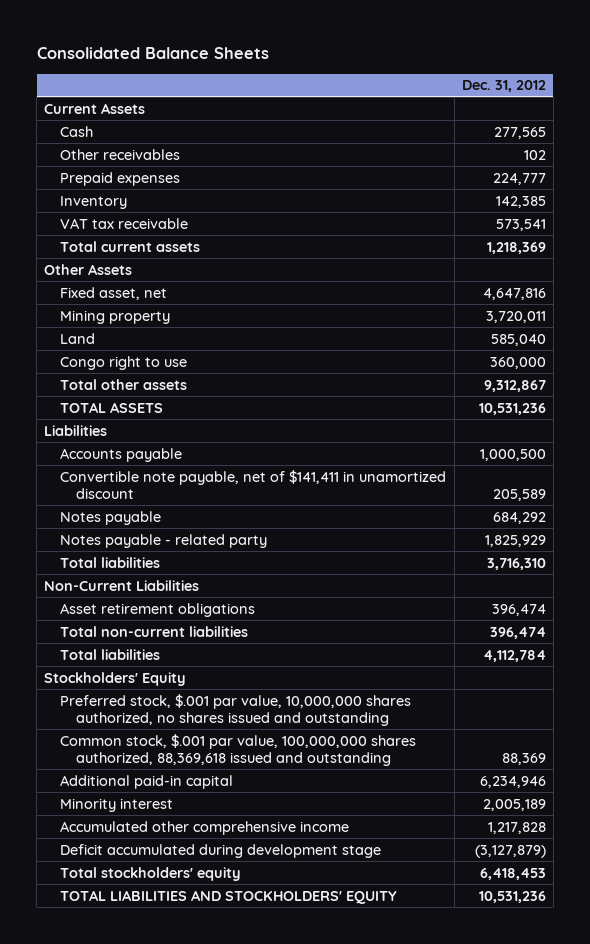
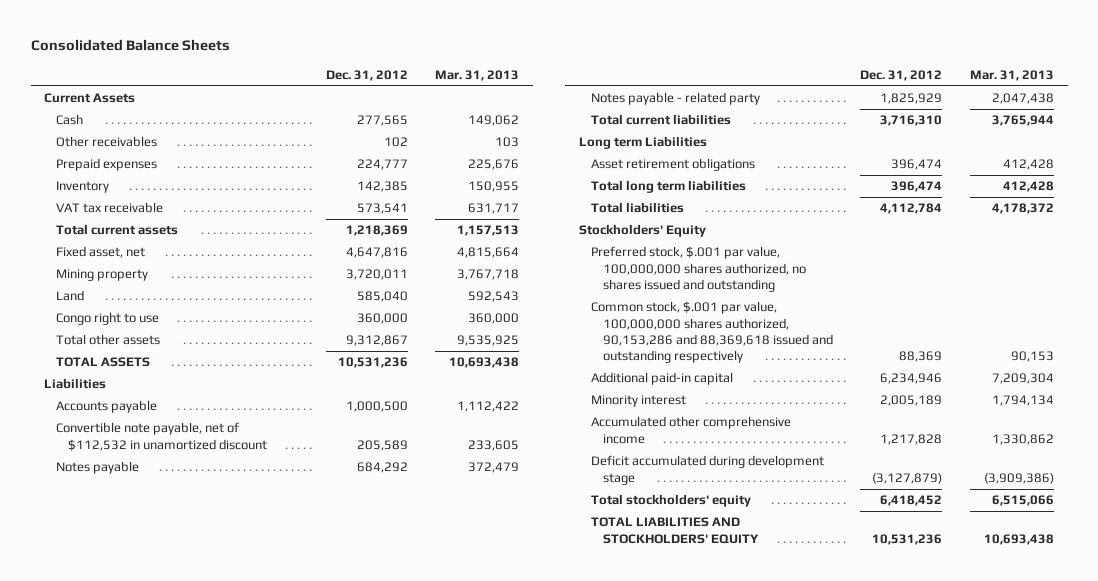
- | Dec. 31, 2012
+ | Dec. 31, 2012 | Mar. 31, 2013
- Other Assets
- Convertible note payable, net of $141,411 in unamortized discount | 205,589
+ Convertible note payable, net of $112,532 in unamortized discount | 205,589 | 233,605
- Total liabilities | 3,716,310
- Non-Current Liabilities
+ Total current liabilities | 3,716,310 | 3,765,944
+ Long term Liabilities
- Total non-current liabilities | 396,474
+ Total long term liabilities | 396,474 | 412,428
- Preferred stock, $.001 par value, 10,000,000 shares authorized, no shares issued and outstanding
- Common stock, $.001 par value, 100,000,000 shares authorized, 88,369,618 issued and outstanding | 88,369
+ Preferred stock, $.001 par value, 100,000,000 shares authorized, no shares issued and outstanding
+ Common stock, $.001 par value, 100,000,000 shares authorized, 90,153,286 and 88,369,618 issued and outstanding respectively | 88,369 | 90,153
- Total stockholders' equity | 6,418,453
+ Total stockholders' equity | 6,418,452 | 6,515,066

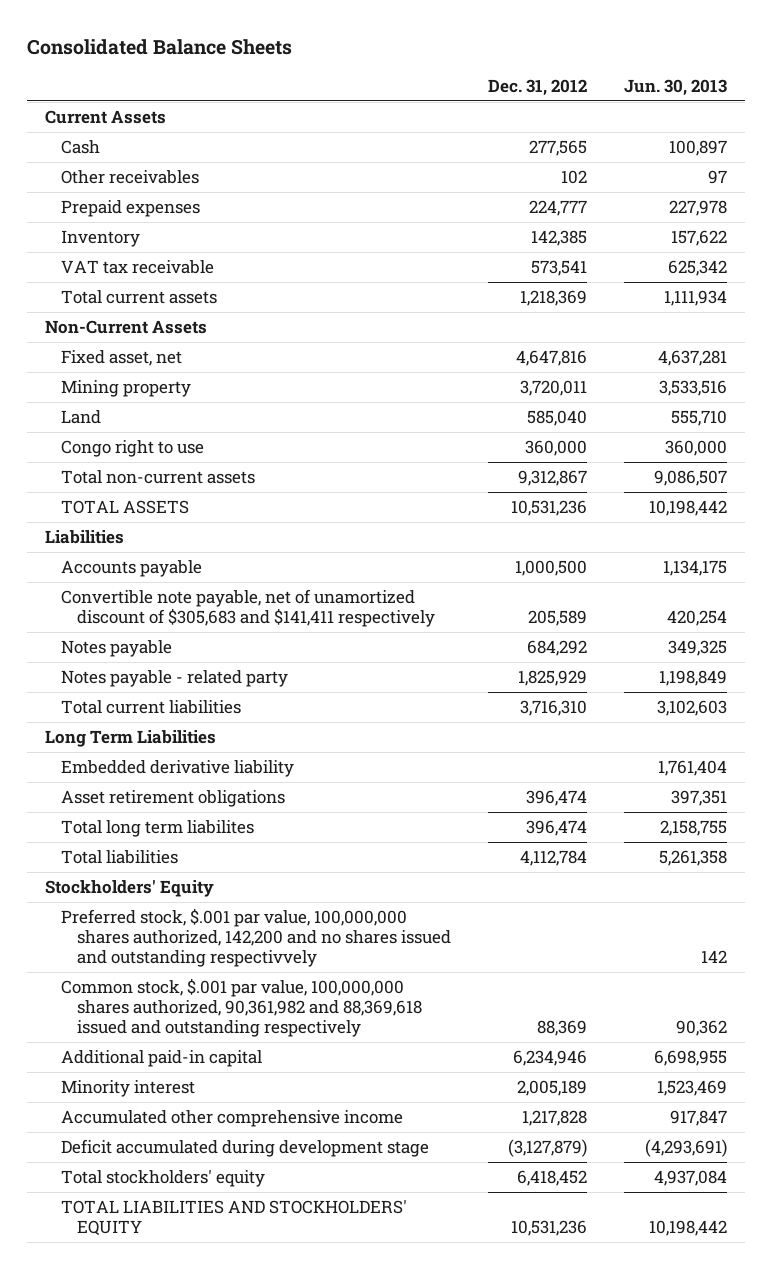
- | Dec. 31, 2012 | Mar. 31, 2013
+ | Dec. 31, 2012 | Jun. 30, 2013
+ Non-Current Assets
- Total other assets | 9,312,867 | 9,535,925
+ Total non-current assets | 9,312,867 | 9,086,507
- Convertible note payable, net of $112,532 in unamortized discount | 205,589 | 233,605
+ Convertible note payable, net of unamortized discount of $305,683 and $141,411 respectively | 205,589 | 420,254
- Long term Liabilities
+ Long Term Liabilities
+ Embedded derivative liability | | 1,761,404
- Total long term liabilities | 396,474 | 412,428
+ Total long term liabilites | 396,474 | 2,158,755
- Preferred stock, $.001 par value, 100,000,000 shares authorized, no shares issued and outstanding
- Common stock, $.001 par value, 100,000,000 shares authorized, 90,153,286 and 88,369,618 issued and outstanding respectively | 88,369 | 90,153
+ Preferred stock, $.001 par value, 100,000,000 shares authorized, 142,200 and no shares issued and outstanding respectivvely | | 142
+ Common stock, $.001 par value, 100,000,000 shares authorized, 90,361,982 and 88,369,618 issued and outstanding respectively | 88,369 | 90,362

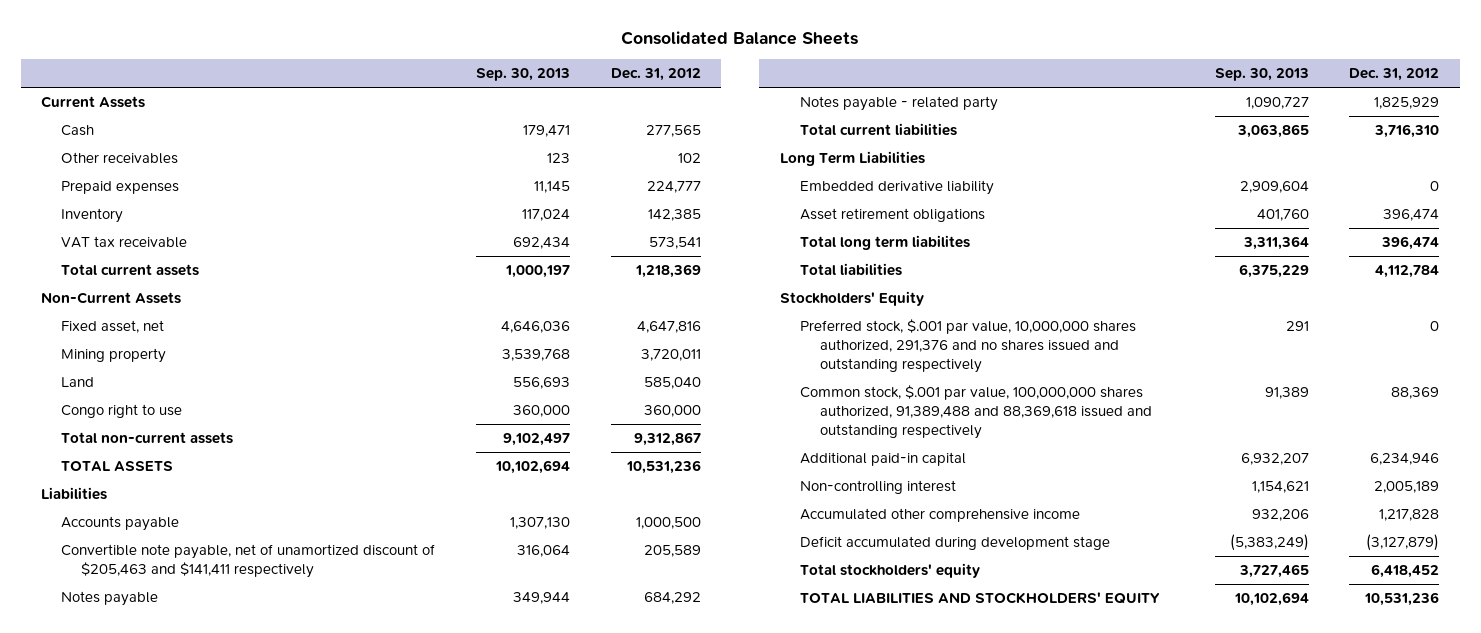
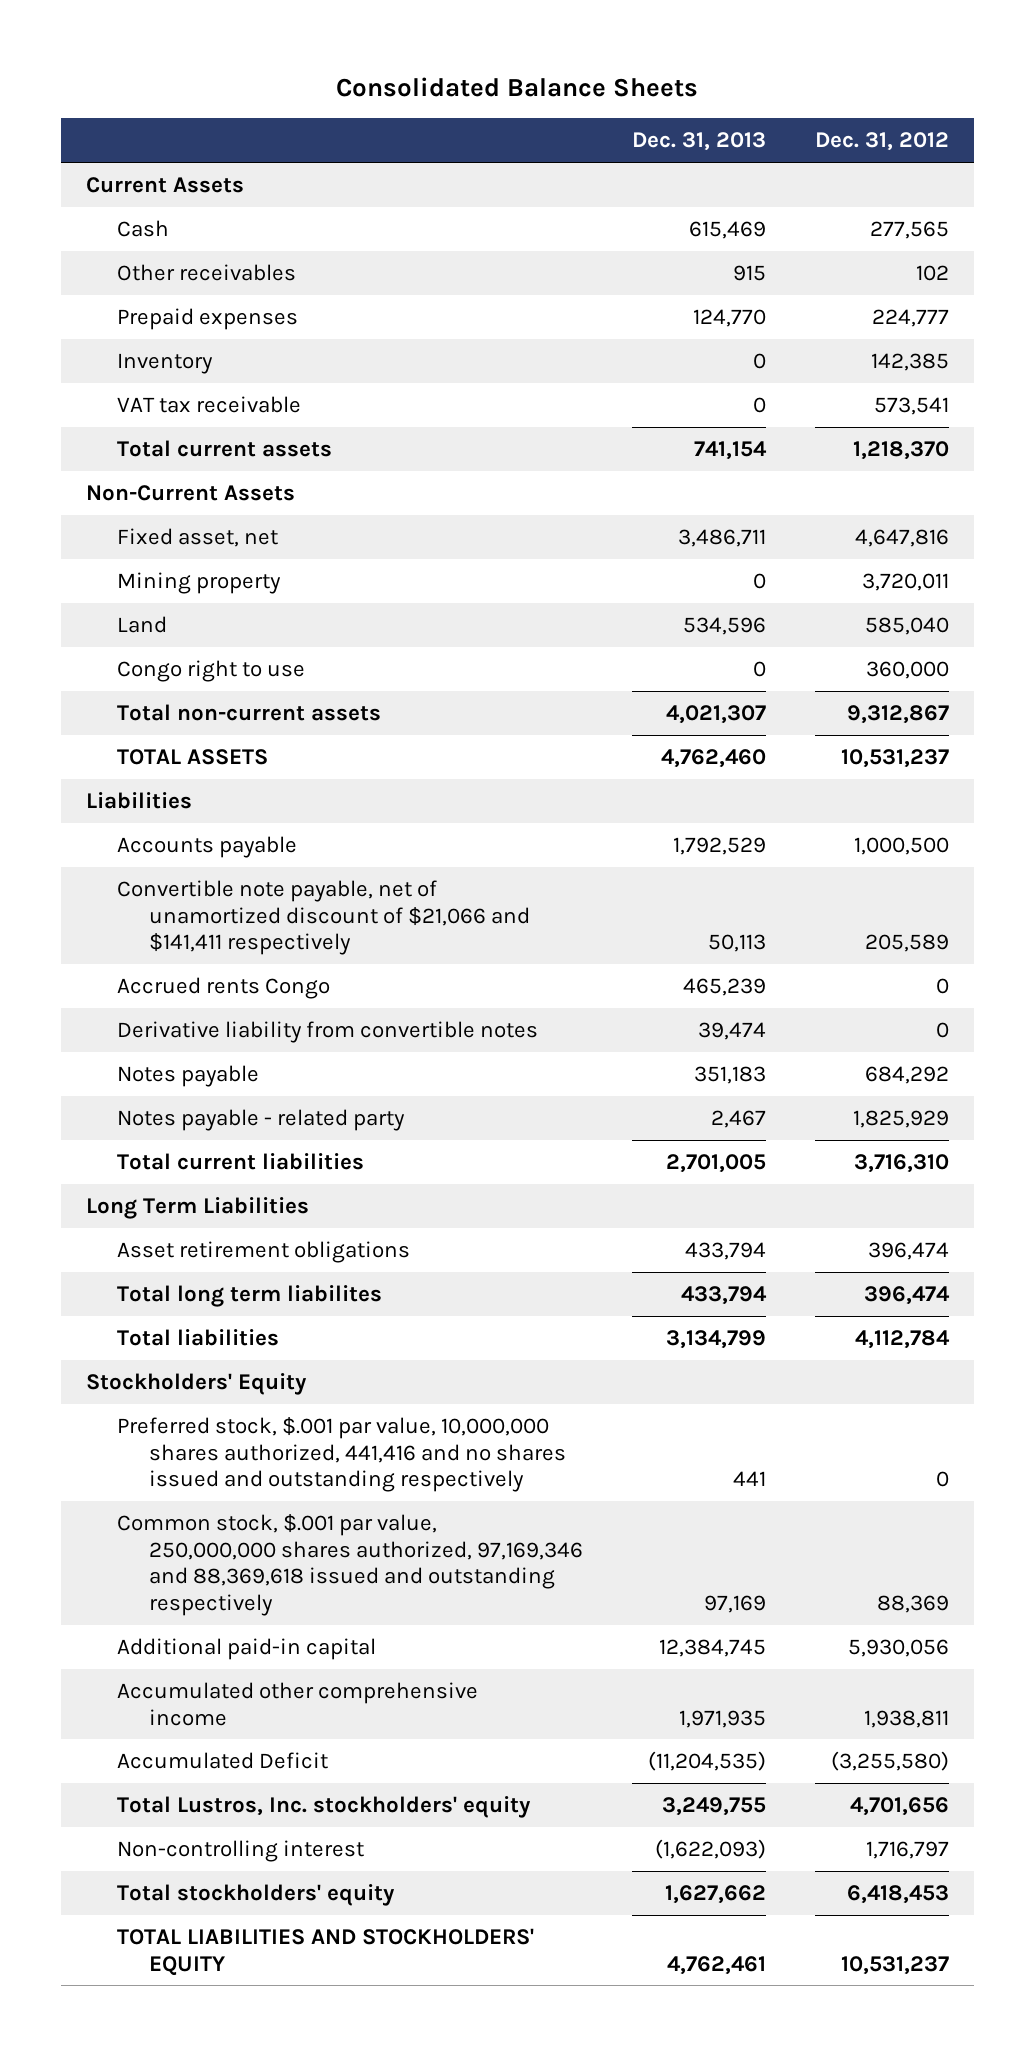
- | Sep. 30, 2013 | Dec. 31, 2012
+ | Dec. 31, 2013 | Dec. 31, 2012
- Total current assets | 1,000,197 | 1,218,369
+ Total current assets | 741,154 | 1,218,370
- TOTAL ASSETS | 10,102,694 | 10,531,236
+ TOTAL ASSETS | 4,762,460 | 10,531,237
- Convertible note payable, net of unamortized discount of $205,463 and $141,411 respectively | 316,064 | 205,589
+ Convertible note payable, net of unamortized discount of $21,066 and $141,411 respectively | 50,113 | 205,589
+ Accrued rents Congo | 465,239 | 0
+ Derivative liability from convertible notes | 39,474 | 0
- Embedded derivative liability | 2,909,604 | 0
- Preferred stock, $.001 par value, 10,000,000 shares authorized, 291,376 and no shares issued and outstanding respectively | 291 | 0
- Common stock, $.001 par value, 100,000,000 shares authorized, 91,389,488 and 88,369,618 issued and outstanding respectively | 91,389 | 88,369
- Additional paid-in capital | 6,932,207 | 6,234,946
- Non-controlling interest | 1,154,621 | 2,005,189
- Accumulated other comprehensive income | 932,206 | 1,217,828
- Deficit accumulated during development stage | (5,383,249) | (3,127,879)
- Total stockholders' equity | 3,727,465 | 6,418,452
- TOTAL LIABILITIES AND STOCKHOLDERS' EQUITY | 10,102,694 | 10,531,236
+ Preferred stock, $.001 par value, 10,000,000 shares authorized, 441,416 and no shares issued and outstanding respectively | 441 | 0
+ Common stock, $.001 par value, 250,000,000 shares authorized, 97,169,346 and 88,369,618 issued and outstanding respectively | 97,169 | 88,369
+ Additional paid-in capital | 12,384,745 | 5,930,056
+ Accumulated other comprehensive income | 1,971,935 | 1,938,811
+ Accumulated Deficit | (11,204,535) | (3,255,580)
+ Total Lustros, Inc. stockholders' equity | 3,249,755 | 4,701,656
+ Non-controlling interest | (1,622,093) | 1,716,797
+ Total stockholders' equity | 1,627,662 | 6,418,453
+ TOTAL LIABILITIES AND STOCKHOLDERS' EQUITY | 4,762,461 | 10,531,237

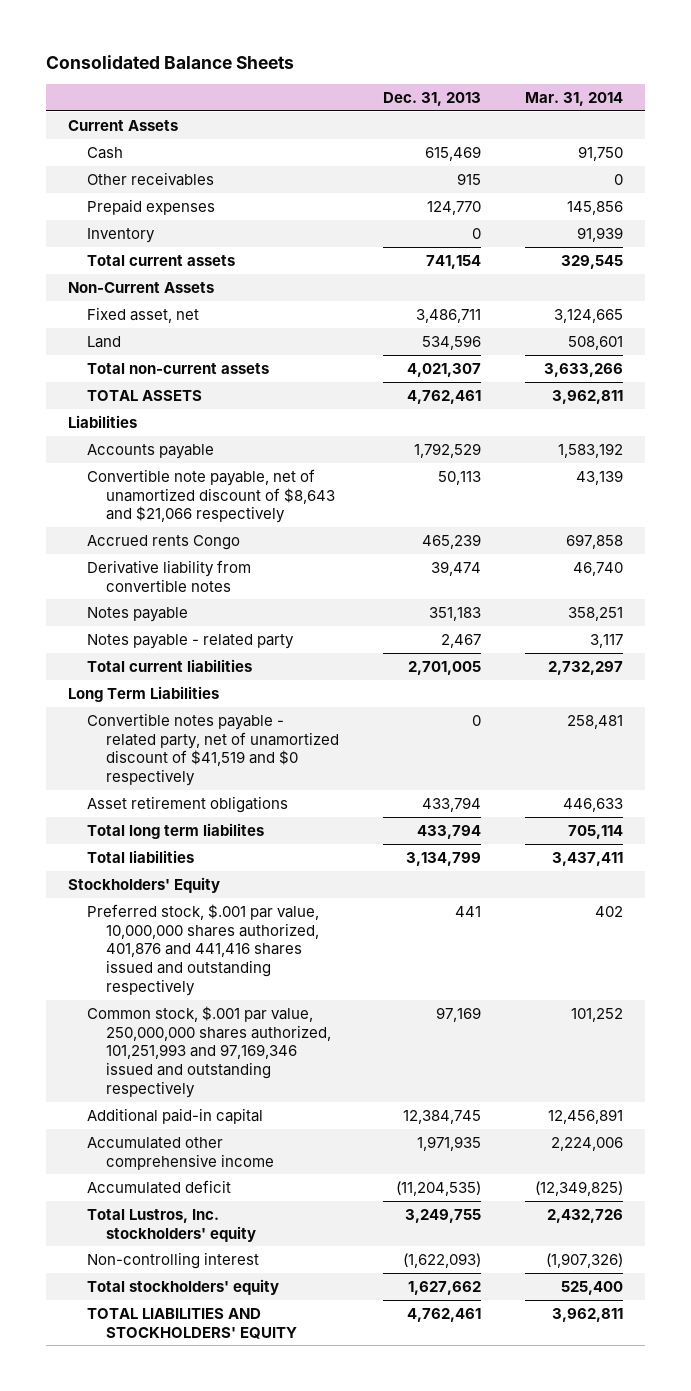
- | Dec. 31, 2013 | Dec. 31, 2012
+ | Dec. 31, 2013 | Mar. 31, 2014
- VAT tax receivable | 0 | 573,541
- Mining property | 0 | 3,720,011
- Congo right to use | 0 | 360,000
- TOTAL ASSETS | 4,762,460 | 10,531,237
+ TOTAL ASSETS | 4,762,461 | 3,962,811
- Convertible note payable, net of unamortized discount of $21,066 and $141,411 respectively | 50,113 | 205,589
+ Convertible note payable, net of unamortized discount of $8,643 and $21,066 respectively | 50,113 | 43,139
+ Convertible notes payable - related party, net of unamortized discount of $41,519 and $0 respectively | 0 | 258,481
- Preferred stock, $.001 par value, 10,000,000 shares authorized, 441,416 and no shares issued and outstanding respectively | 441 | 0
- Common stock, $.001 par value, 250,000,000 shares authorized, 97,169,346 and 88,369,618 issued and outstanding respectively | 97,169 | 88,369
+ Preferred stock, $.001 par value, 10,000,000 shares authorized, 401,876 and 441,416 shares issued and outstanding respectively | 441 | 402
+ Common stock, $.001 par value, 250,000,000 shares authorized, 101,251,993 and 97,169,346 issued and outstanding respectively | 97,169 | 101,252
- Accumulated Deficit | (11,204,535) | (3,255,580)
+ Accumulated deficit | (11,204,535) | (12,349,825)

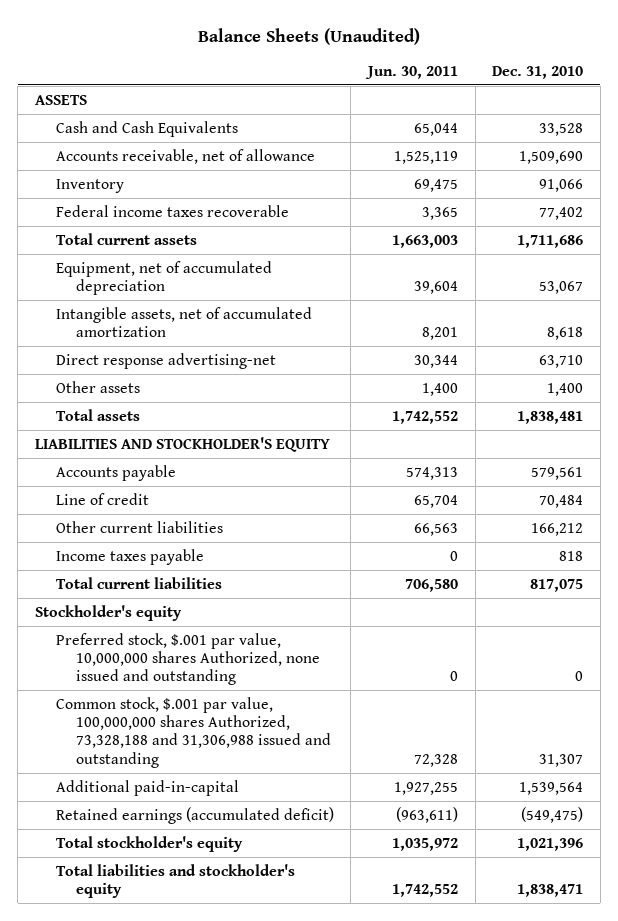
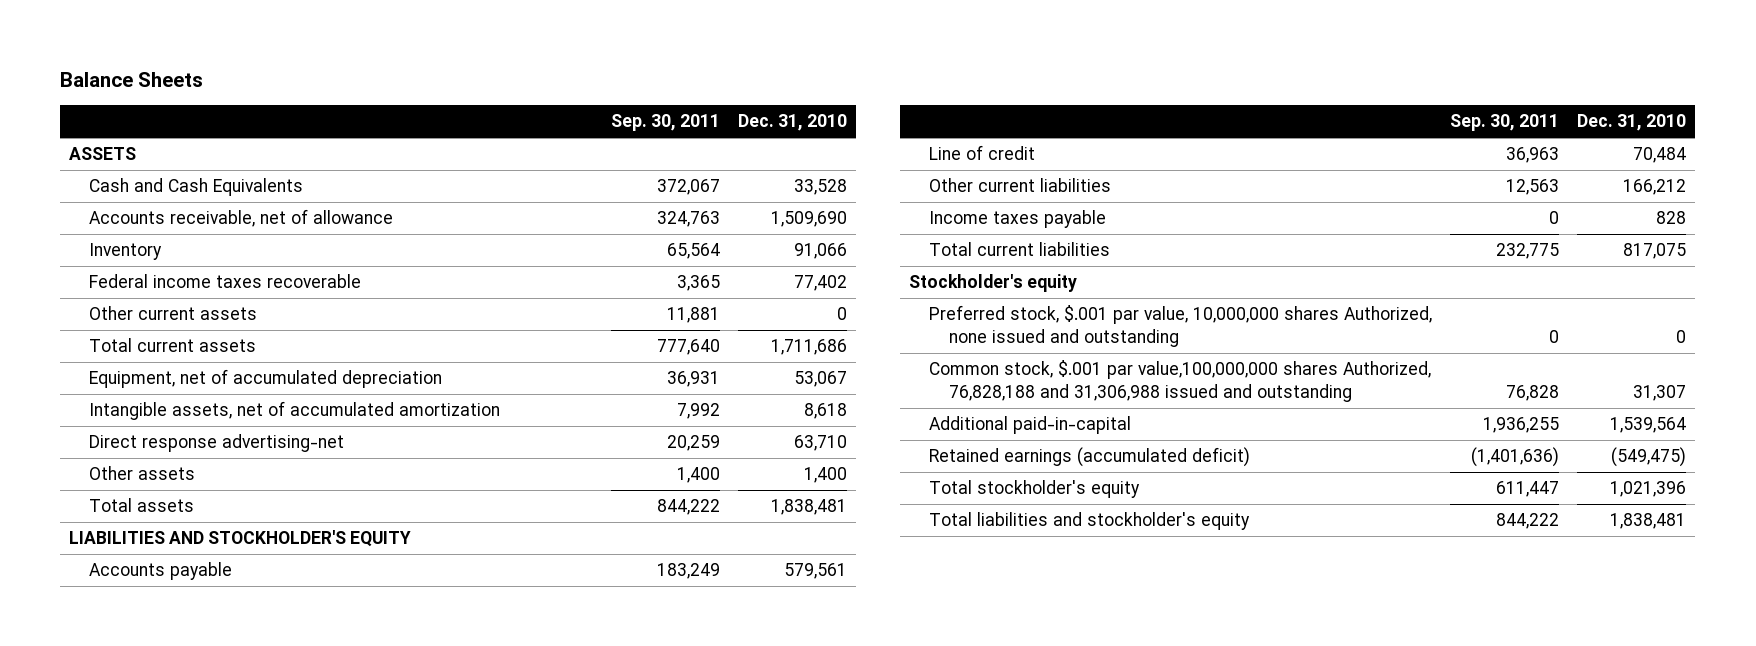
- Balance Sheets (Unaudited)
+ Balance Sheets
- | Jun. 30, 2011 | Dec. 31, 2010
+ | Sep. 30, 2011 | Dec. 31, 2010
+ Other current assets | 11,881 | 0
- Income taxes payable | 0 | 818
+ Income taxes payable | 0 | 828
- Common stock, $.001 par value, 100,000,000 shares Authorized, 73,328,188 and 31,306,988 issued and outstanding | 72,328 | 31,307
+ Common stock, $.001 par value,100,000,000 shares Authorized, 76,828,188 and 31,306,988 issued and outstanding | 76,828 | 31,307
- Total liabilities and stockholder's equity | 1,742,552 | 1,838,471
+ Total liabilities and stockholder's equity | 844,222 | 1,838,481

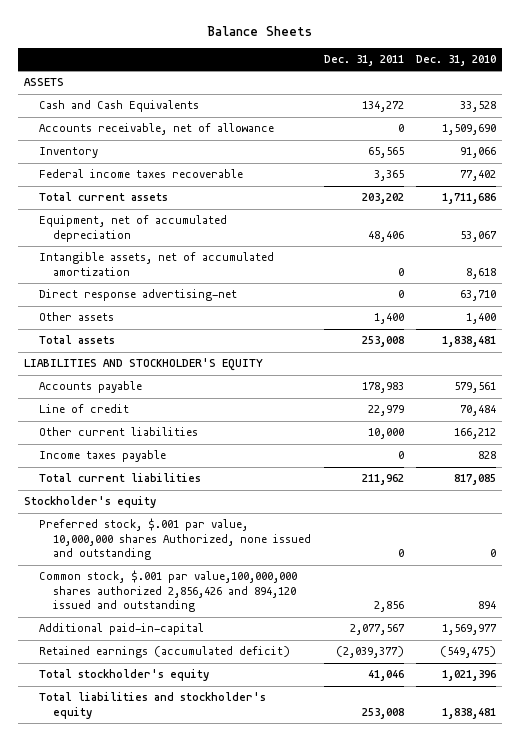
- | Sep. 30, 2011 | Dec. 31, 2010
+ | Dec. 31, 2011 | Dec. 31, 2010
- Other current assets | 11,881 | 0
- Total current liabilities | 232,775 | 817,075
+ Total current liabilities | 211,962 | 817,085
- Common stock, $.001 par value,100,000,000 shares Authorized, 76,828,188 and 31,306,988 issued and outstanding | 76,828 | 31,307
- Additional paid-in-capital | 1,936,255 | 1,539,564
+ Common stock, $.001 par value,100,000,000 shares authorized 2,856,426 and 894,120 issued and outstanding | 2,856 | 894
+ Additional paid-in-capital | 2,077,567 | 1,569,977

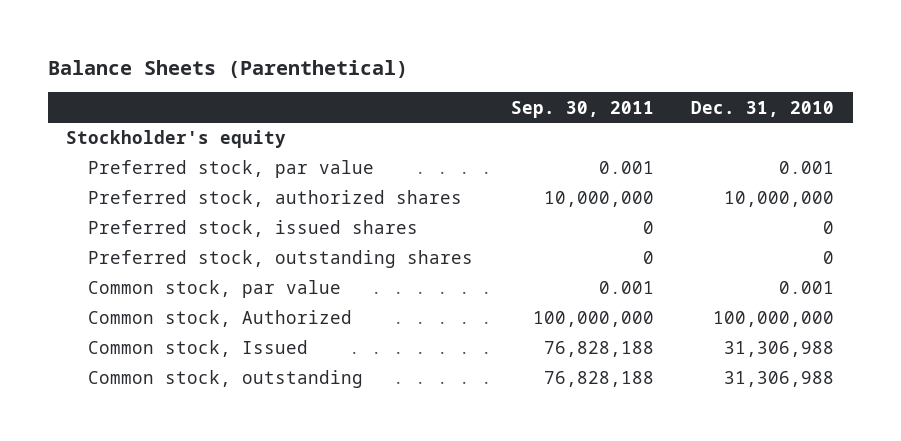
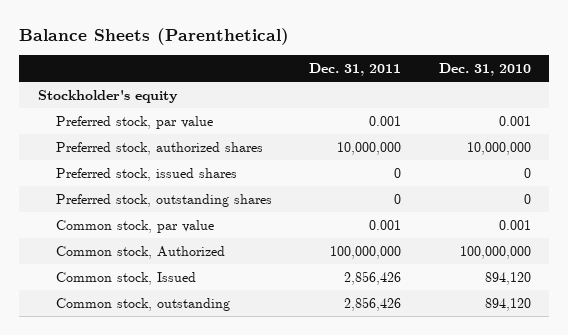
- | Sep. 30, 2011 | Dec. 31, 2010
+ | Dec. 31, 2011 | Dec. 31, 2010
- Common stock, Issued | 76,828,188 | 31,306,988
- Common stock, outstanding | 76,828,188 | 31,306,988
+ Common stock, Issued | 2,856,426 | 894,120
+ Common stock, outstanding | 2,856,426 | 894,120

